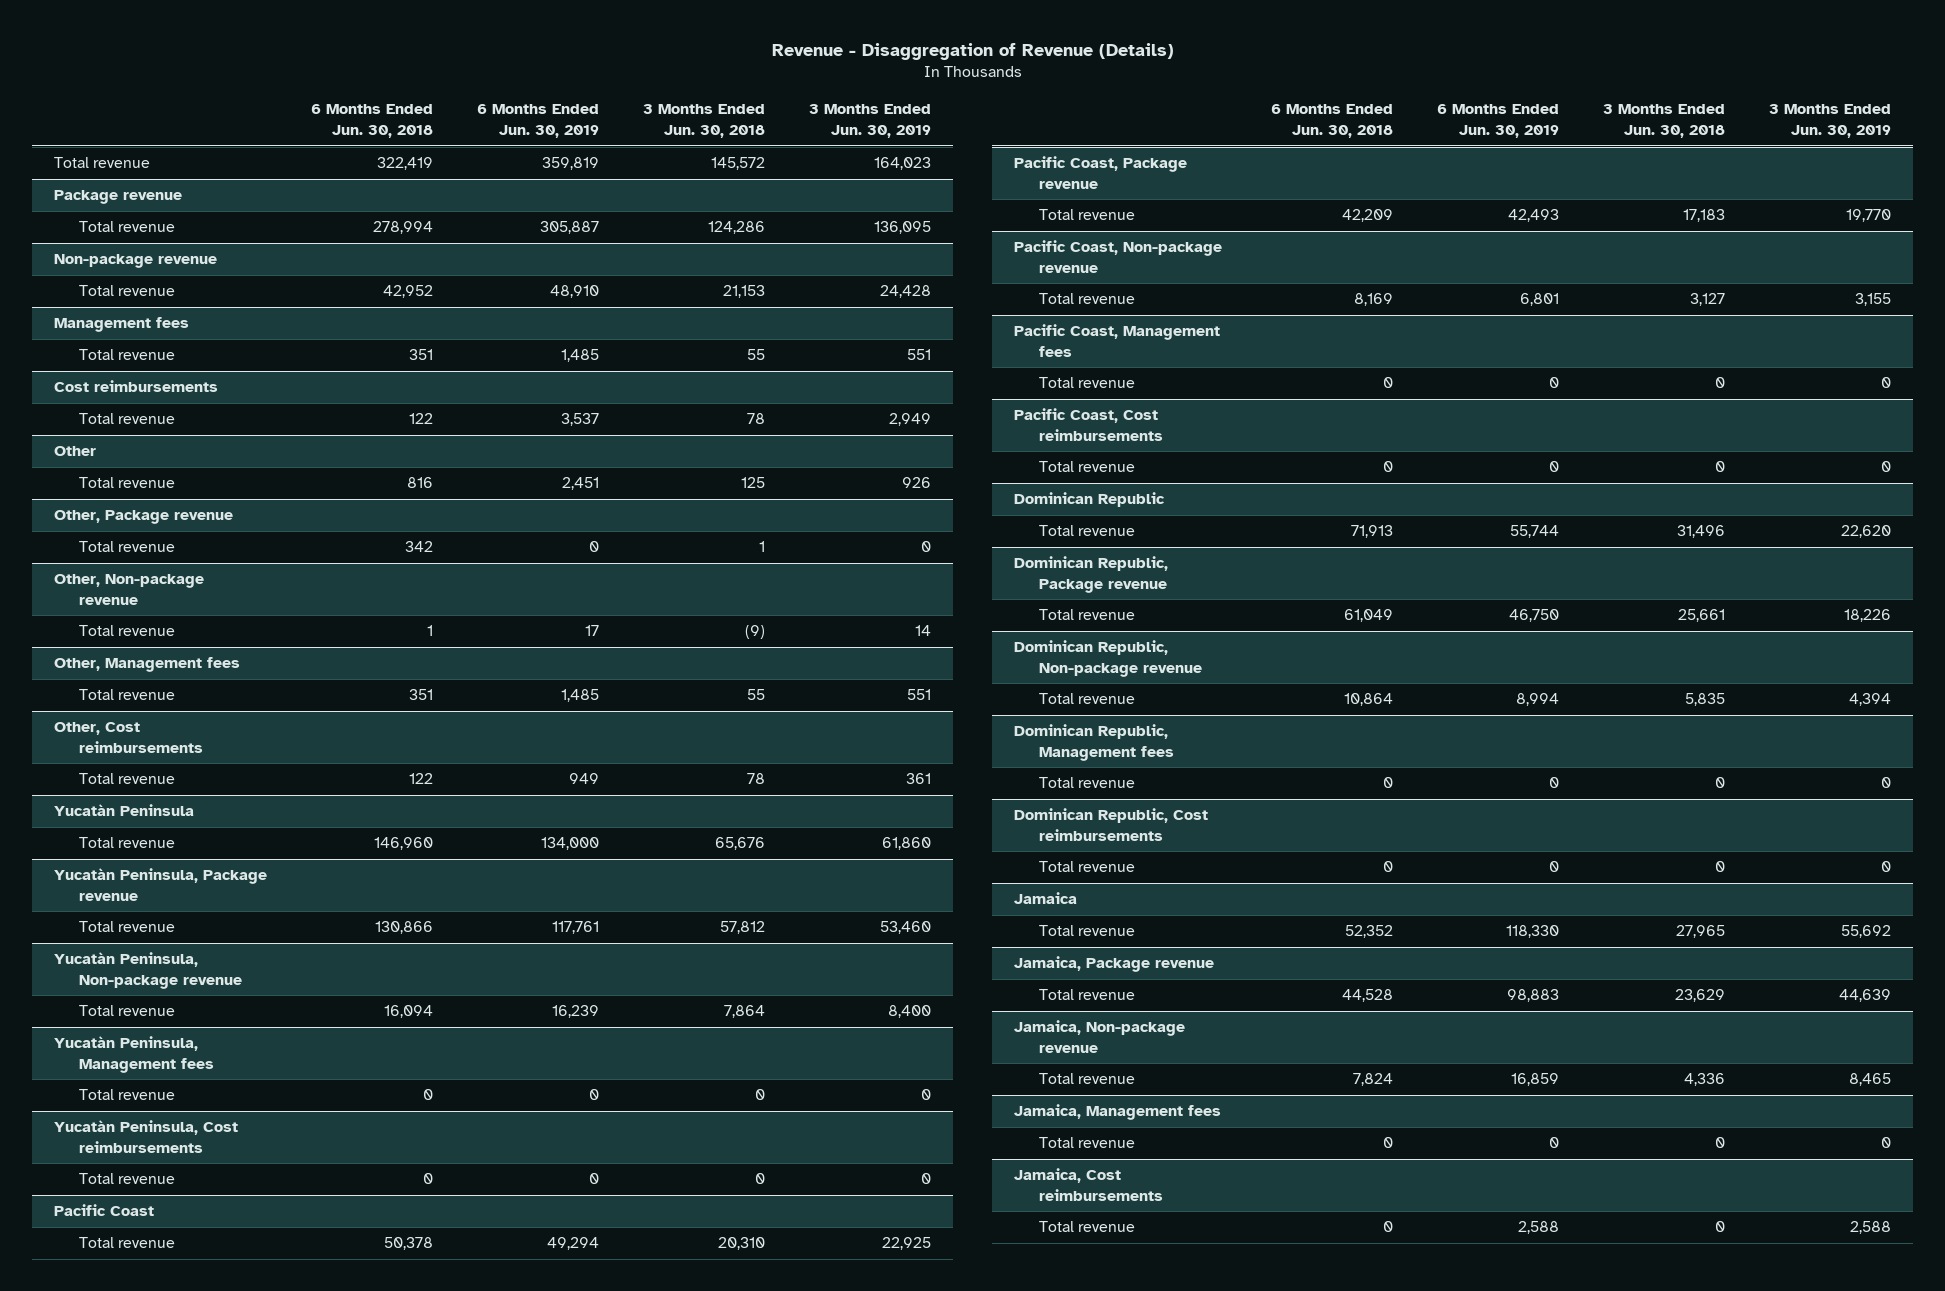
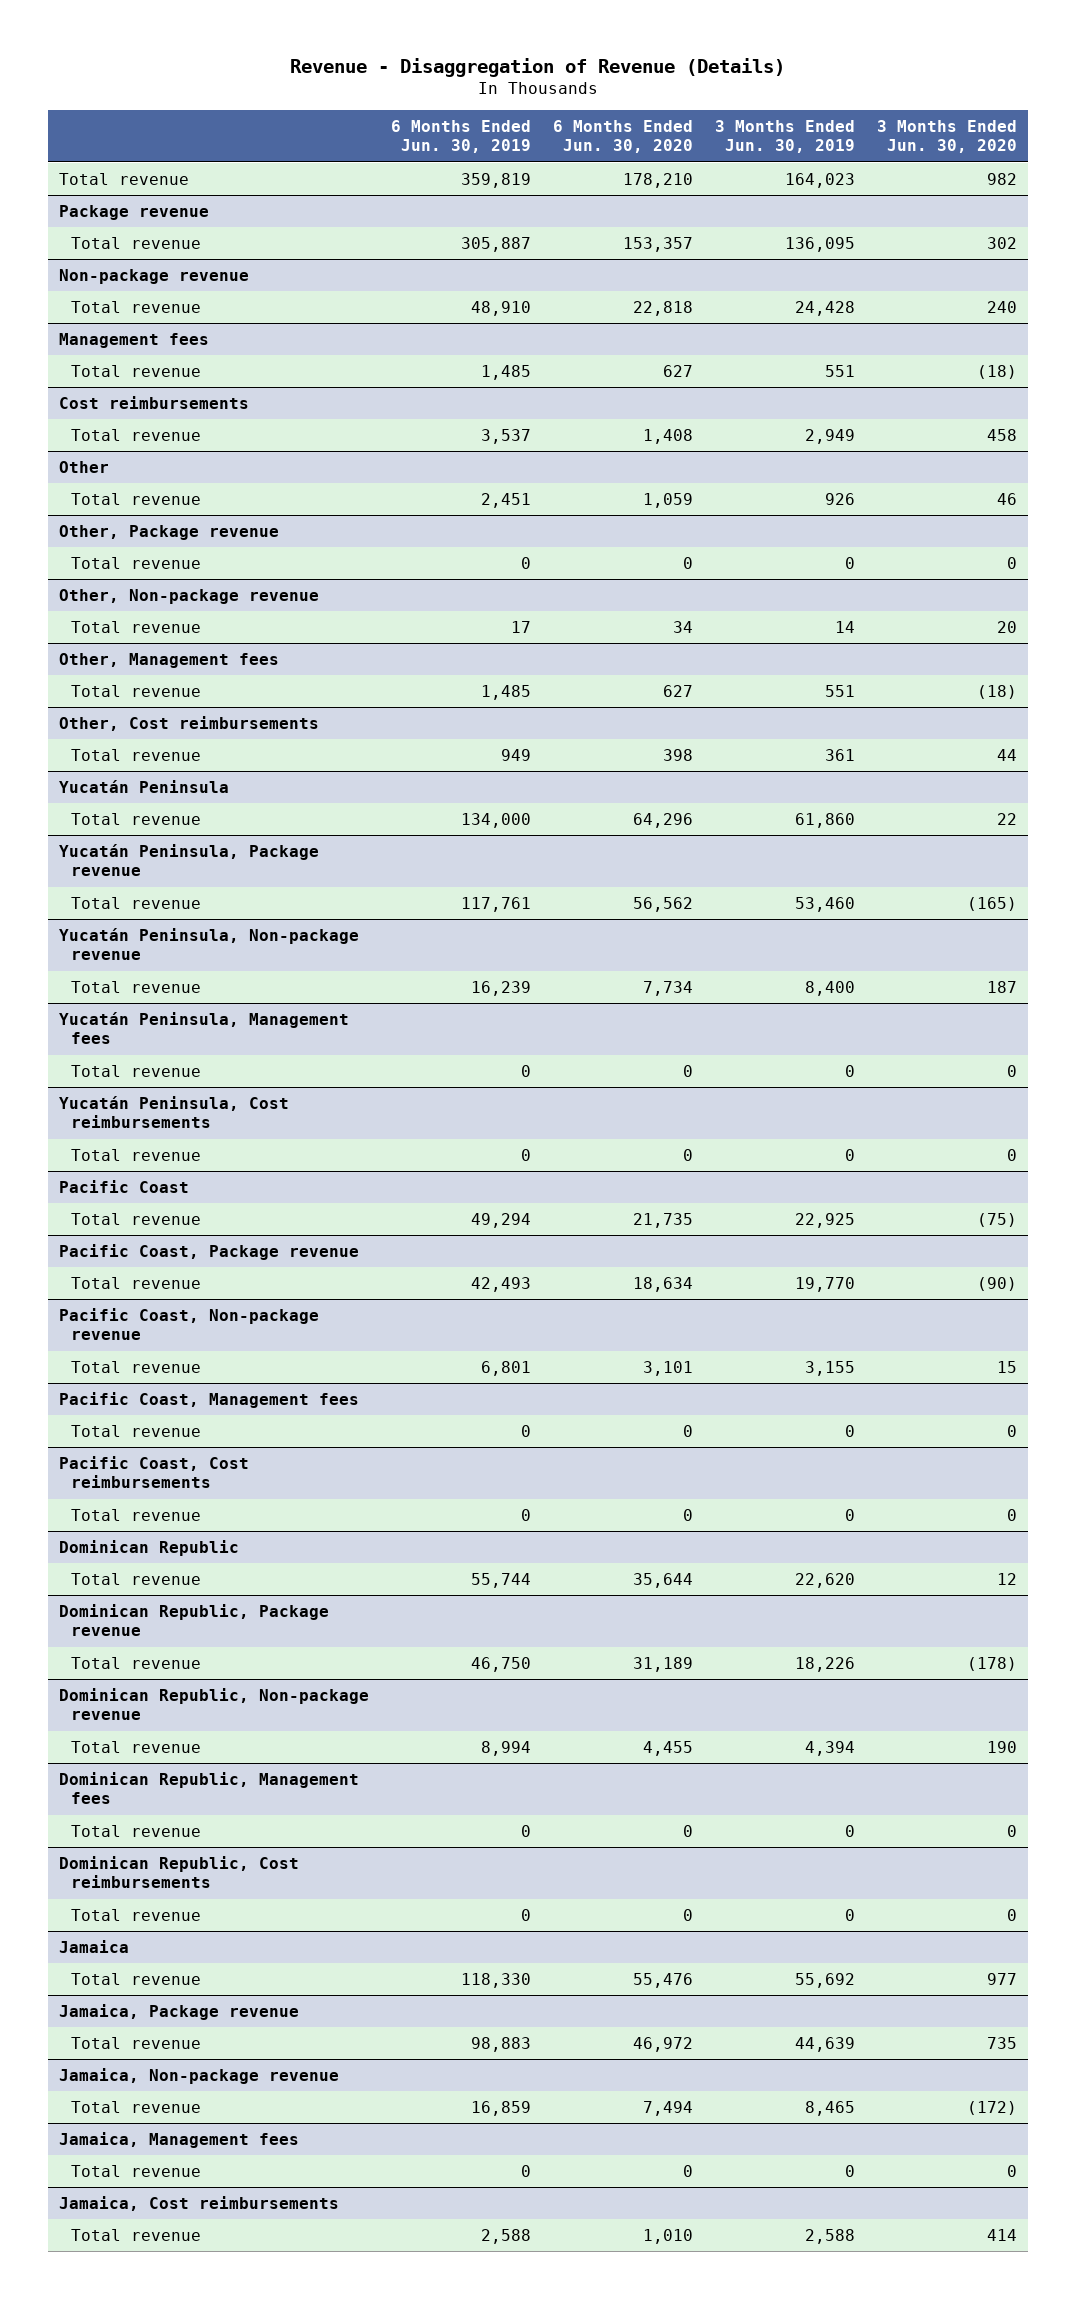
- | 6 Months Ended Jun. 30, 2018 | 6 Months Ended Jun. 30, 2019 | 3 Months Ended Jun. 30, 2018 | 3 Months Ended Jun. 30, 2019
+ | 6 Months Ended Jun. 30, 2019 | 6 Months Ended Jun. 30, 2020 | 3 Months Ended Jun. 30, 2019 | 3 Months Ended Jun. 30, 2020
- Yucatàn Peninsula
+ Yucatán Peninsula
- Yucatàn Peninsula, Package revenue
+ Yucatán Peninsula, Package revenue
- Yucatàn Peninsula, Non-package revenue
+ Yucatán Peninsula, Non-package revenue
- Yucatàn Peninsula, Management fees
+ Yucatán Peninsula, Management fees
- Yucatàn Peninsula, Cost reimbursements
+ Yucatán Peninsula, Cost reimbursements

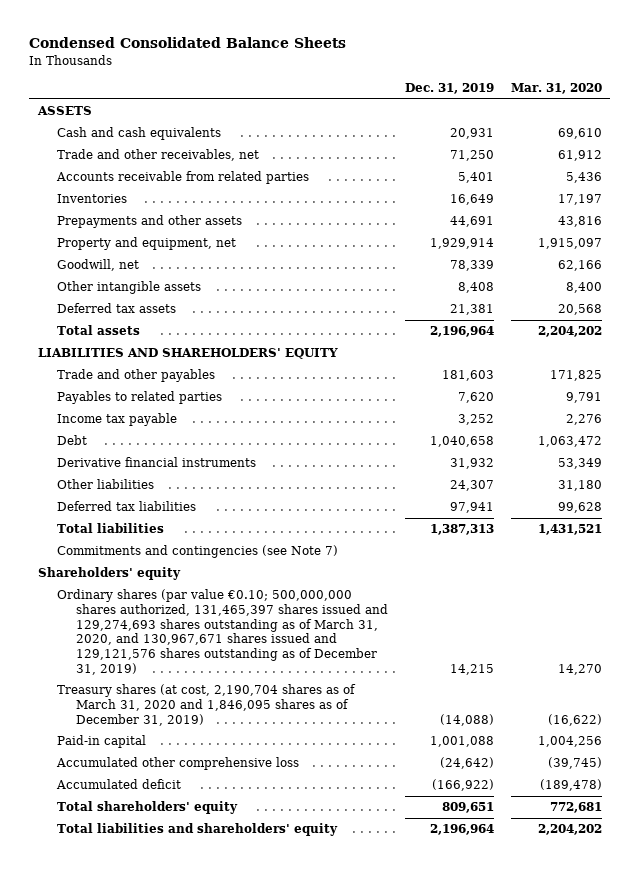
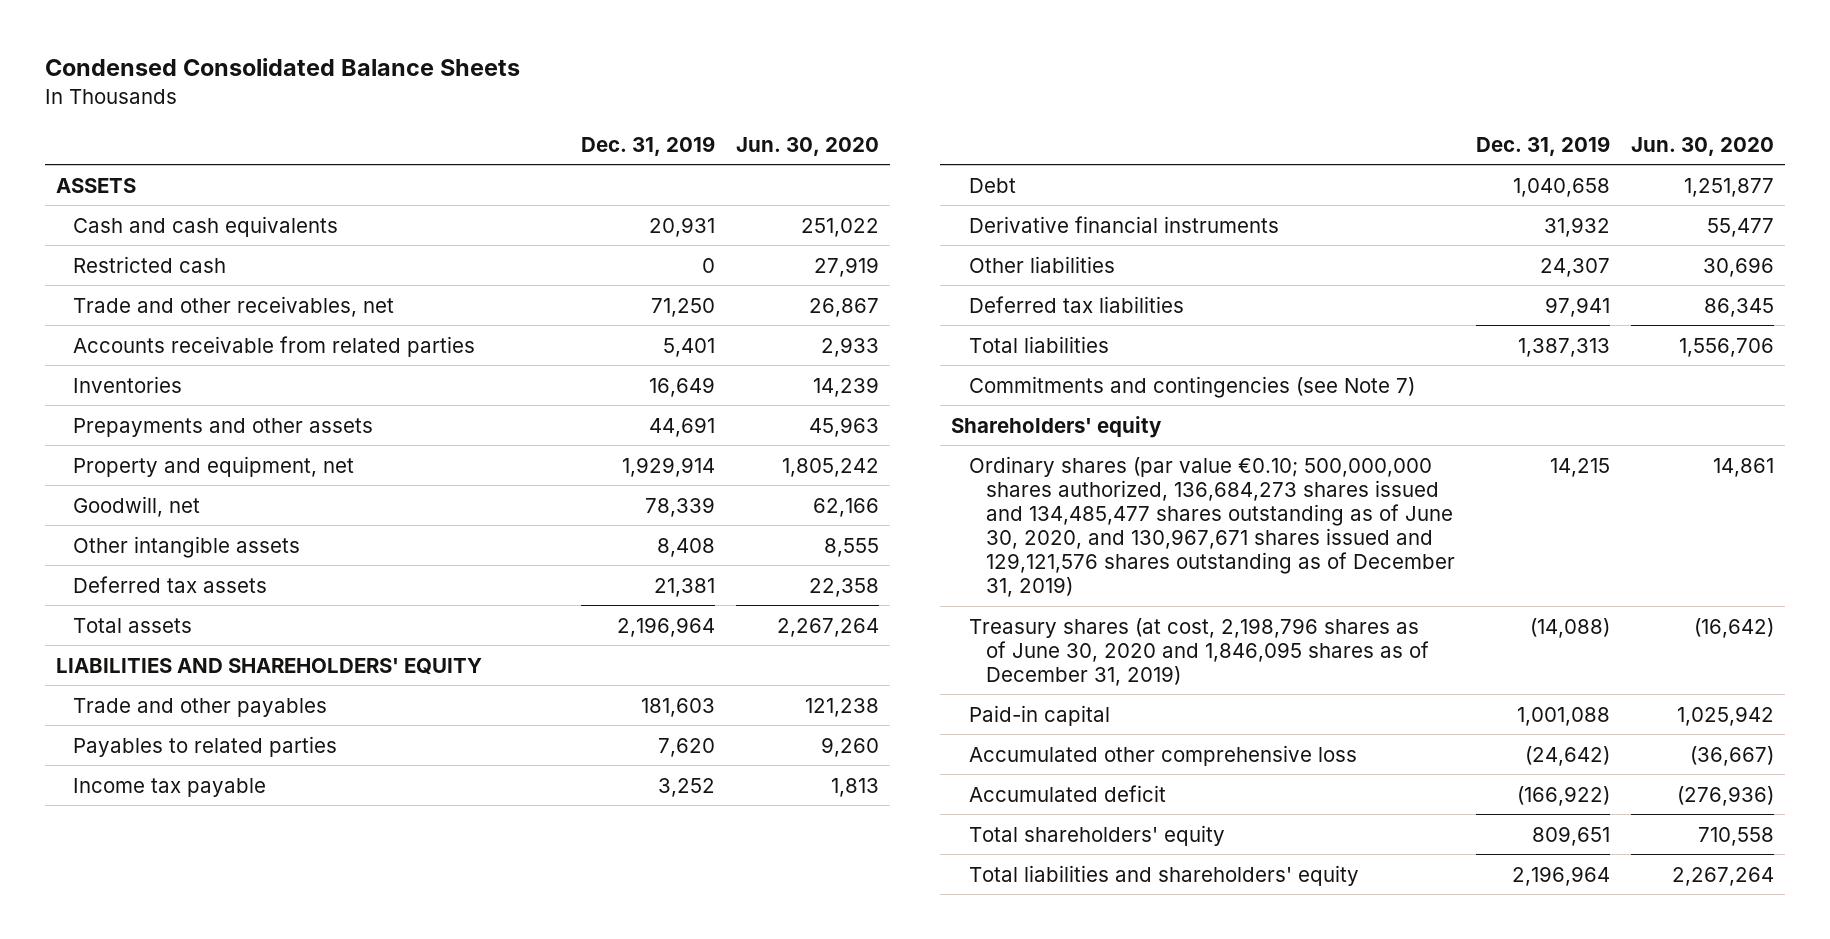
- | Dec. 31, 2019 | Mar. 31, 2020
+ | Dec. 31, 2019 | Jun. 30, 2020
+ Restricted cash | 0 | 27,919
- Ordinary shares (par value €0.10; 500,000,000 shares authorized, 131,465,397 shares issued and 129,274,693 shares outstanding as of March 31, 2020, and 130,967,671 shares issued and 129,121,576 shares outstanding as of December 31, 2019) | 14,215 | 14,270
- Treasury shares (at cost, 2,190,704 shares as of March 31, 2020 and 1,846,095 shares as of December 31, 2019) | (14,088) | (16,622)
+ Ordinary shares (par value €0.10; 500,000,000 shares authorized, 136,684,273 shares issued and 134,485,477 shares outstanding as of June 30, 2020, and 130,967,671 shares issued and 129,121,576 shares outstanding as of December 31, 2019) | 14,215 | 14,861
+ Treasury shares (at cost, 2,198,796 shares as of June 30, 2020 and 1,846,095 shares as of December 31, 2019) | (14,088) | (16,642)

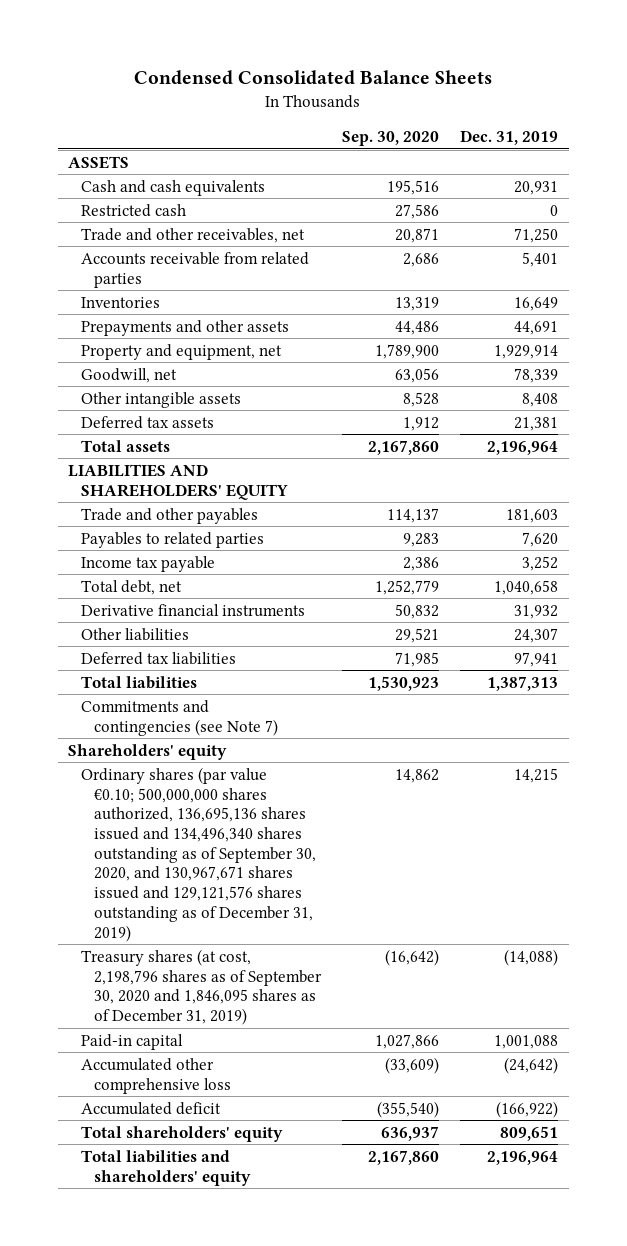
- | Dec. 31, 2019 | Jun. 30, 2020
+ | Sep. 30, 2020 | Dec. 31, 2019
- Debt | 1,040,658 | 1,251,877
+ Total debt, net | 1,252,779 | 1,040,658
- Ordinary shares (par value €0.10; 500,000,000 shares authorized, 136,684,273 shares issued and 134,485,477 shares outstanding as of June 30, 2020, and 130,967,671 shares issued and 129,121,576 shares outstanding as of December 31, 2019) | 14,215 | 14,861
- Treasury shares (at cost, 2,198,796 shares as of June 30, 2020 and 1,846,095 shares as of December 31, 2019) | (14,088) | (16,642)
+ Ordinary shares (par value €0.10; 500,000,000 shares authorized, 136,695,136 shares issued and 134,496,340 shares outstanding as of September 30, 2020, and 130,967,671 shares issued and 129,121,576 shares outstanding as of December 31, 2019) | 14,862 | 14,215
+ Treasury shares (at cost, 2,198,796 shares as of September 30, 2020 and 1,846,095 shares as of December 31, 2019) | (16,642) | (14,088)

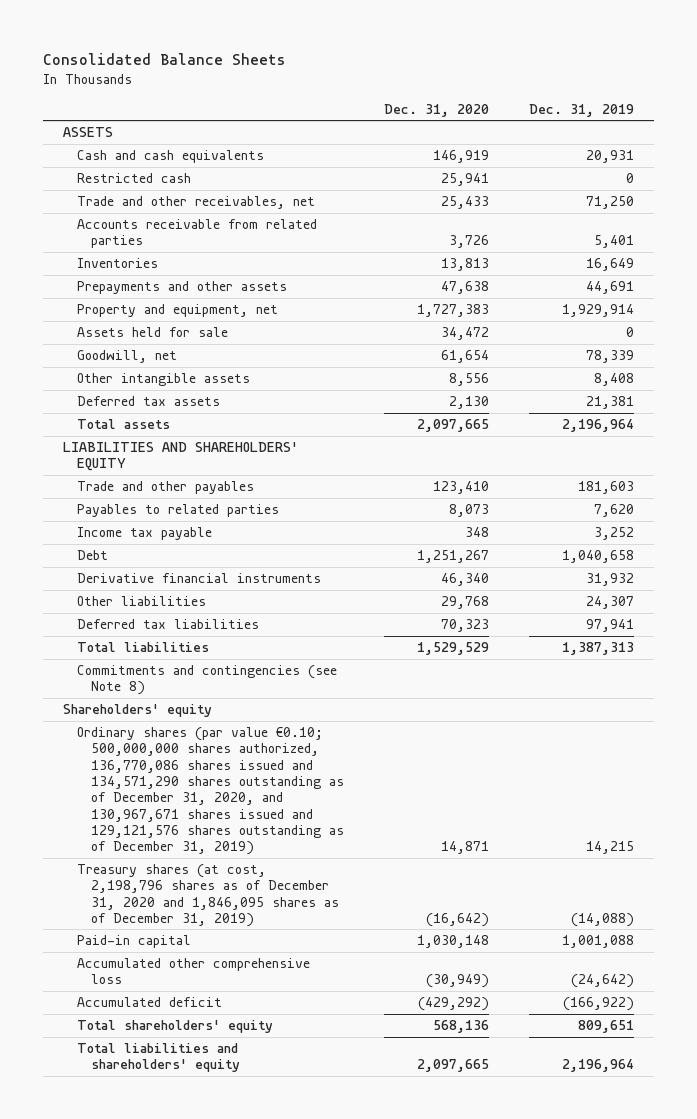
- Condensed Consolidated Balance Sheets
+ Consolidated Balance Sheets
- | Sep. 30, 2020 | Dec. 31, 2019
+ | Dec. 31, 2020 | Dec. 31, 2019
+ Assets held for sale | 34,472 | 0
- Total debt, net | 1,252,779 | 1,040,658
+ Debt | 1,251,267 | 1,040,658
- Commitments and contingencies (see Note 7)
+ Commitments and contingencies (see Note 8)
- Ordinary shares (par value €0.10; 500,000,000 shares authorized, 136,695,136 shares issued and 134,496,340 shares outstanding as of September 30, 2020, and 130,967,671 shares issued and 129,121,576 shares outstanding as of December 31, 2019) | 14,862 | 14,215
- Treasury shares (at cost, 2,198,796 shares as of September 30, 2020 and 1,846,095 shares as of December 31, 2019) | (16,642) | (14,088)
+ Ordinary shares (par value €0.10; 500,000,000 shares authorized, 136,770,086 shares issued and 134,571,290 shares outstanding as of December 31, 2020, and 130,967,671 shares issued and 129,121,576 shares outstanding as of December 31, 2019) | 14,871 | 14,215
+ Treasury shares (at cost, 2,198,796 shares as of December 31, 2020 and 1,846,095 shares as of December 31, 2019) | (16,642) | (14,088)

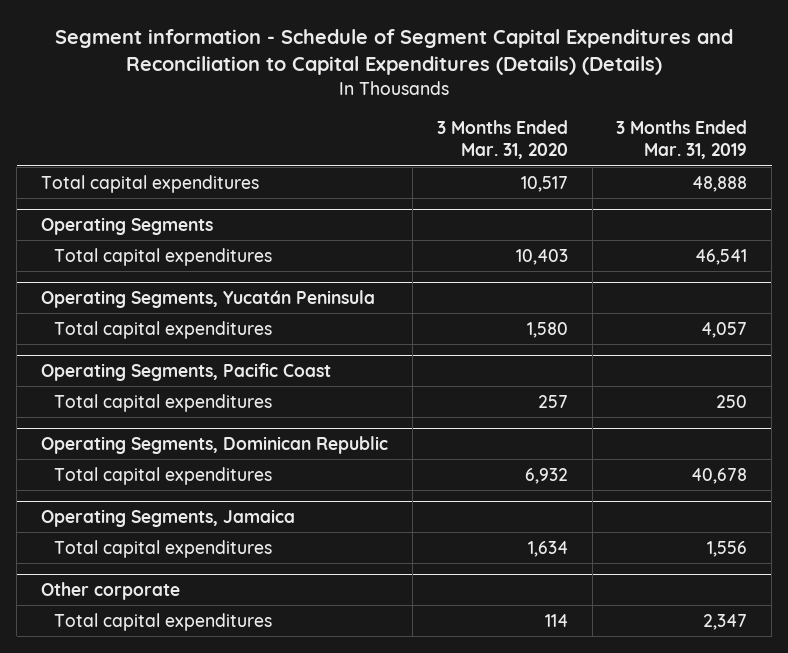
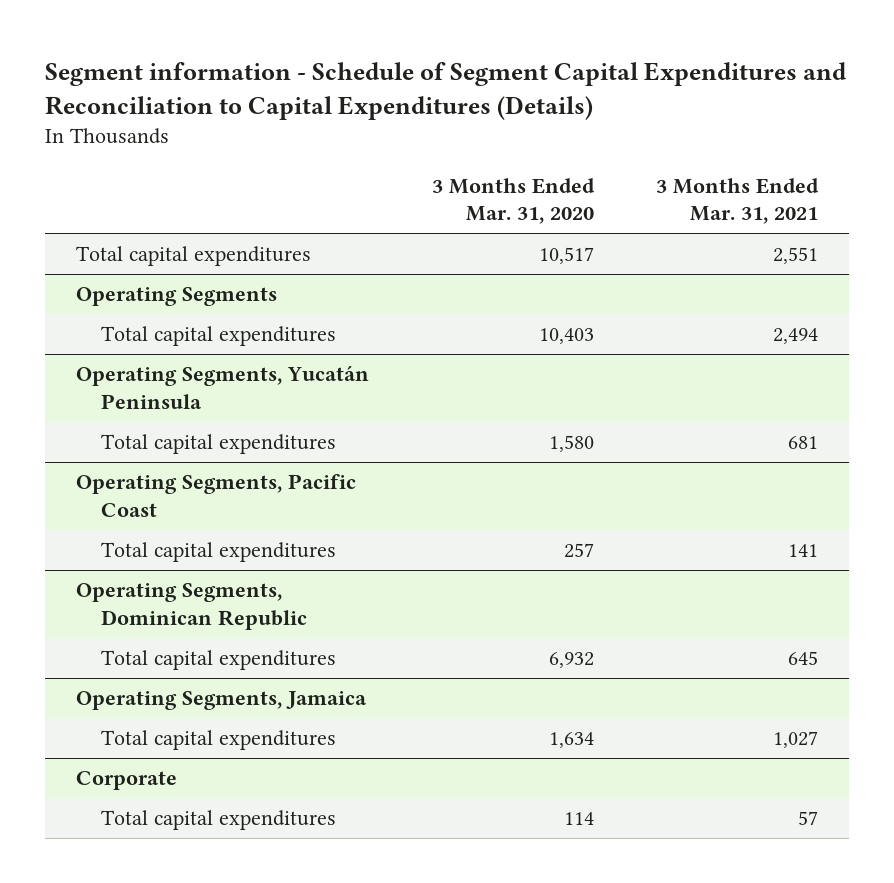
- Segment information - Schedule of Segment Capital Expenditures and Reconciliation to Capital Expenditures (Details) (Details)
+ Segment information - Schedule of Segment Capital Expenditures and Reconciliation to Capital Expenditures (Details)
- | 3 Months Ended Mar. 31, 2020 | 3 Months Ended Mar. 31, 2019
+ | 3 Months Ended Mar. 31, 2020 | 3 Months Ended Mar. 31, 2021
- Other corporate
+ Corporate

